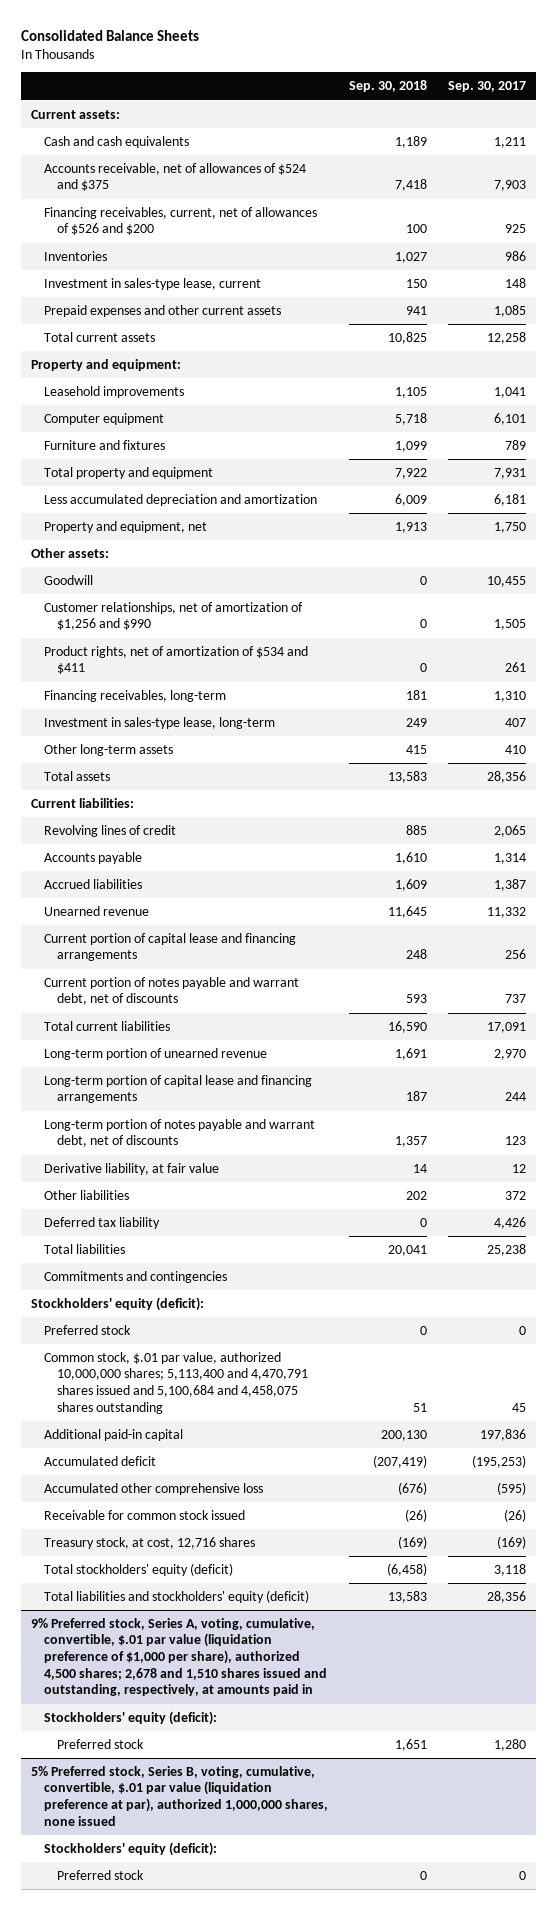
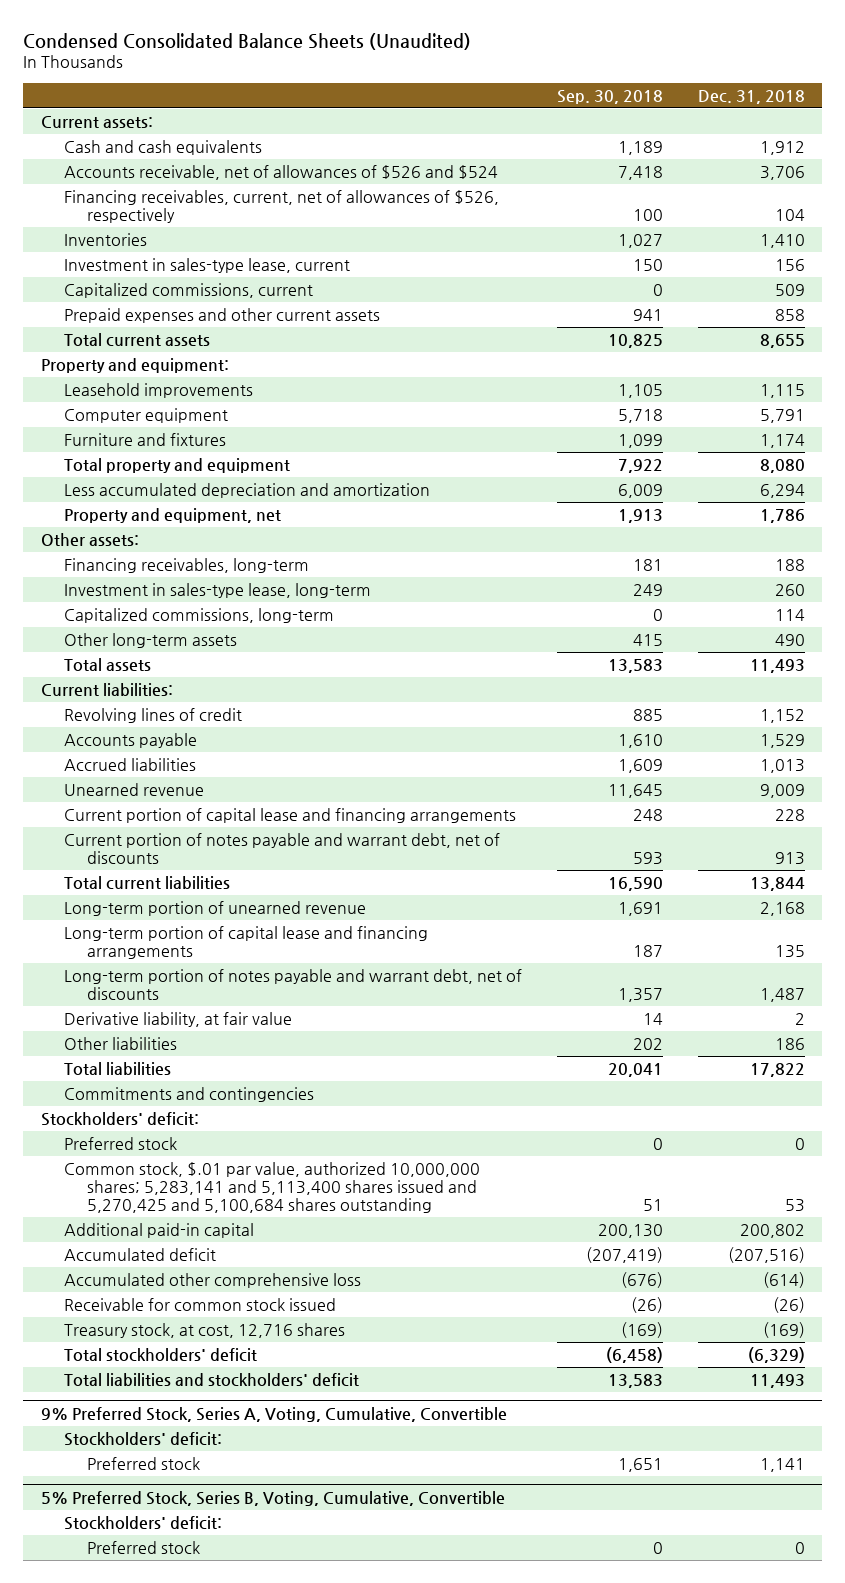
- Consolidated Balance Sheets
+ Condensed Consolidated Balance Sheets (Unaudited)
- | Sep. 30, 2018 | Sep. 30, 2017
+ | Sep. 30, 2018 | Dec. 31, 2018
- Accounts receivable, net of allowances of $524 and $375 | 7,418 | 7,903
- Financing receivables, current, net of allowances of $526 and $200 | 100 | 925
+ Accounts receivable, net of allowances of $526 and $524 | 7,418 | 3,706
+ Financing receivables, current, net of allowances of $526, respectively | 100 | 104
+ Capitalized commissions, current | 0 | 509
- Goodwill | 0 | 10,455
- Customer relationships, net of amortization of $1,256 and $990 | 0 | 1,505
- Product rights, net of amortization of $534 and $411 | 0 | 261
+ Capitalized commissions, long-term | 0 | 114
- Deferred tax liability | 0 | 4,426
- Stockholders' equity (deficit):
+ Stockholders' deficit:
- Common stock, $.01 par value, authorized 10,000,000 shares; 5,113,400 and 4,470,791 shares issued and 5,100,684 and 4,458,075 shares outstanding | 51 | 45
+ Common stock, $.01 par value, authorized 10,000,000 shares; 5,283,141 and 5,113,400 shares issued and 5,270,425 and 5,100,684 shares outstanding | 51 | 53
- Total stockholders' equity (deficit) | (6,458) | 3,118
- Total liabilities and stockholders' equity (deficit) | 13,583 | 28,356
- 9% Preferred stock, Series A, voting, cumulative, convertible, $.01 par value (liquidation preference of $1,000 per share), authorized 4,500 shares; 2,678 and 1,510 shares issued and outstanding, respectively, at amounts paid in
- Stockholders' equity (deficit):
+ Total stockholders' deficit | (6,458) | (6,329)
+ Total liabilities and stockholders' deficit | 13,583 | 11,493
+ 9% Preferred Stock, Series A, Voting, Cumulative, Convertible
+ Stockholders' deficit:
- 5% Preferred stock, Series B, voting, cumulative, convertible, $.01 par value (liquidation preference at par), authorized 1,000,000 shares, none issued
- Stockholders' equity (deficit):
+ 5% Preferred Stock, Series B, Voting, Cumulative, Convertible
+ Stockholders' deficit:

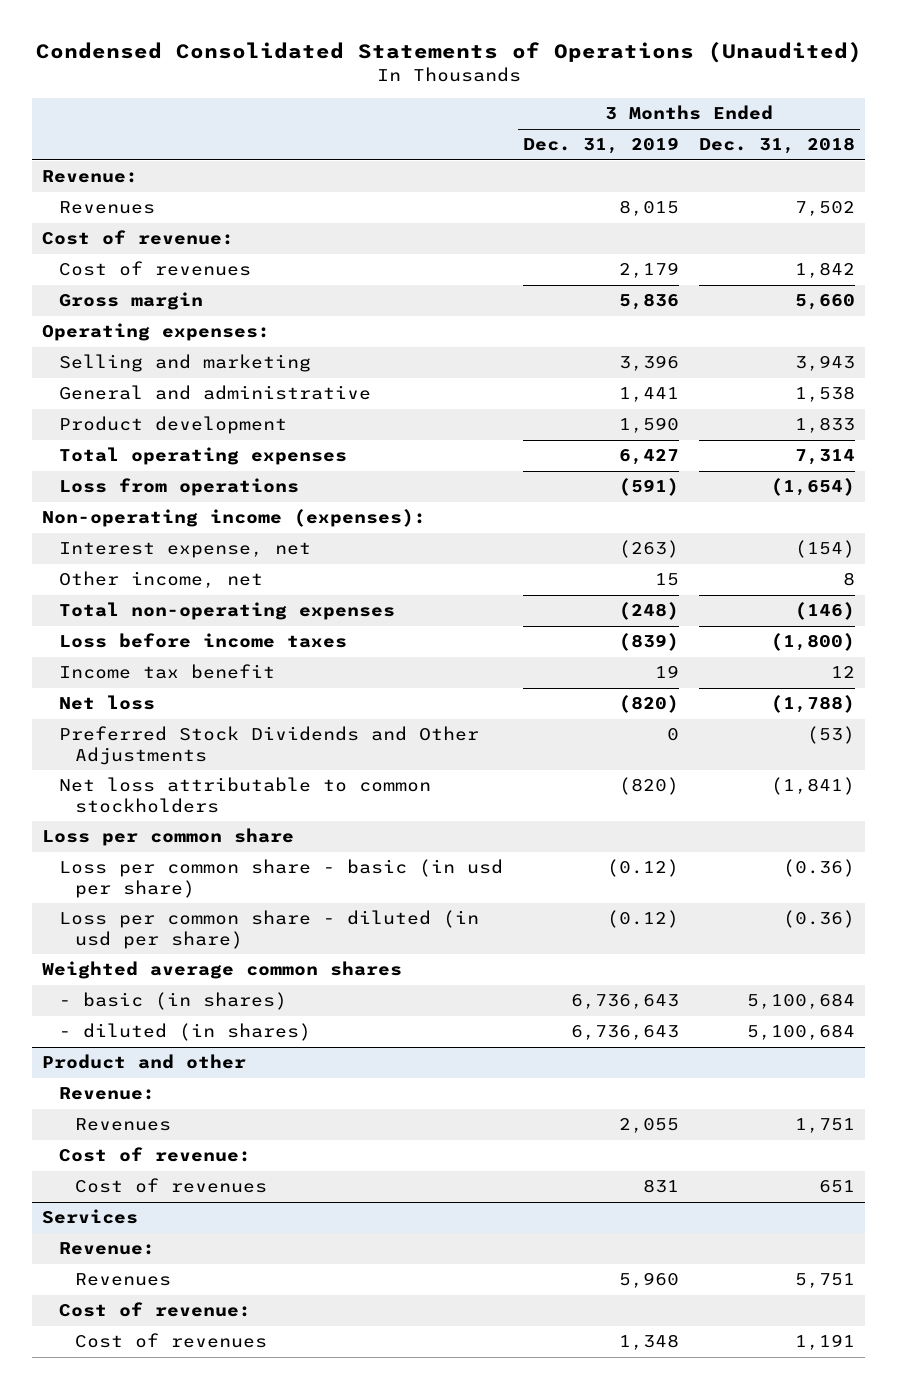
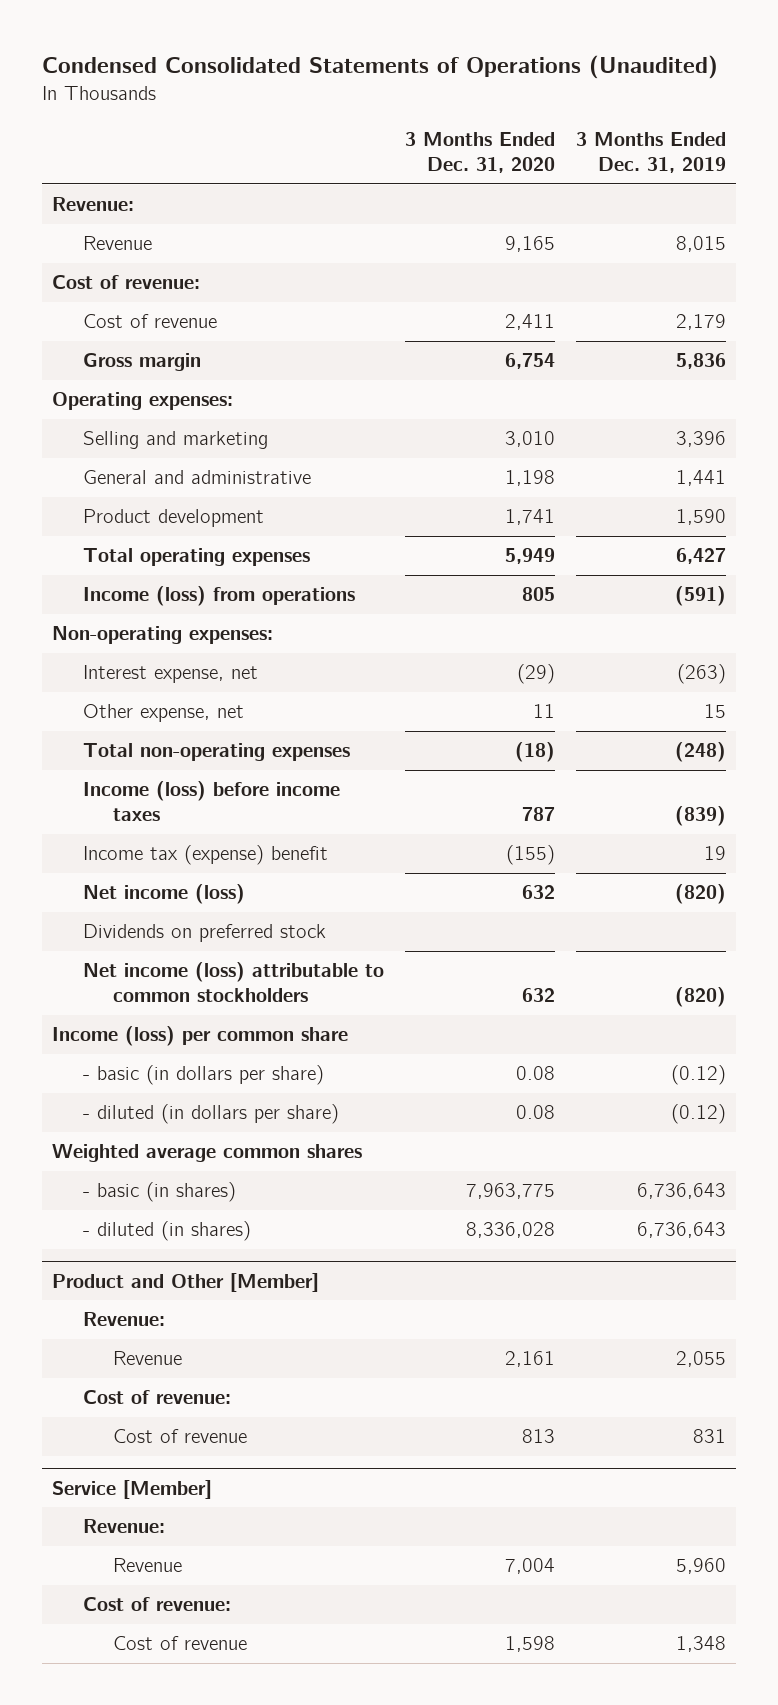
- | 3 Months Ended Dec. 31, 2019 | 3 Months Ended Dec. 31, 2018
+ | 3 Months Ended Dec. 31, 2020 | 3 Months Ended Dec. 31, 2019
- Revenues | 8,015 | 7,502
+ Revenue | 9,165 | 8,015
- Cost of revenues | 2,179 | 1,842
+ Cost of revenue | 2,411 | 2,179
- Loss from operations | (591) | (1,654)
- Non-operating income (expenses):
+ Income (loss) from operations | 805 | (591)
+ Non-operating expenses:
- Other income, net | 15 | 8
+ Other expense, net | 11 | 15
- Loss before income taxes | (839) | (1,800)
- Income tax benefit | 19 | 12
- Net loss | (820) | (1,788)
- Preferred Stock Dividends and Other Adjustments | 0 | (53)
- Net loss attributable to common stockholders | (820) | (1,841)
- Loss per common share
- Loss per common share - basic (in usd per share) | (0.12) | (0.36)
- Loss per common share - diluted (in usd per share) | (0.12) | (0.36)
+ Income (loss) before income taxes | 787 | (839)
+ Income tax (expense) benefit | (155) | 19
+ Net income (loss) | 632 | (820)
+ Dividends on preferred stock
+ Net income (loss) attributable to common stockholders | 632 | (820)
+ Income (loss) per common share
+ - basic (in dollars per share) | 0.08 | (0.12)
+ - diluted (in dollars per share) | 0.08 | (0.12)
- Product and other
+ Product and Other [Member]
- Revenues | 2,055 | 1,751
+ Revenue | 2,161 | 2,055
- Cost of revenues | 831 | 651
- Services
+ Cost of revenue | 813 | 831
+ Service [Member]
- Revenues | 5,960 | 5,751
+ Revenue | 7,004 | 5,960
- Cost of revenues | 1,348 | 1,191
+ Cost of revenue | 1,598 | 1,348

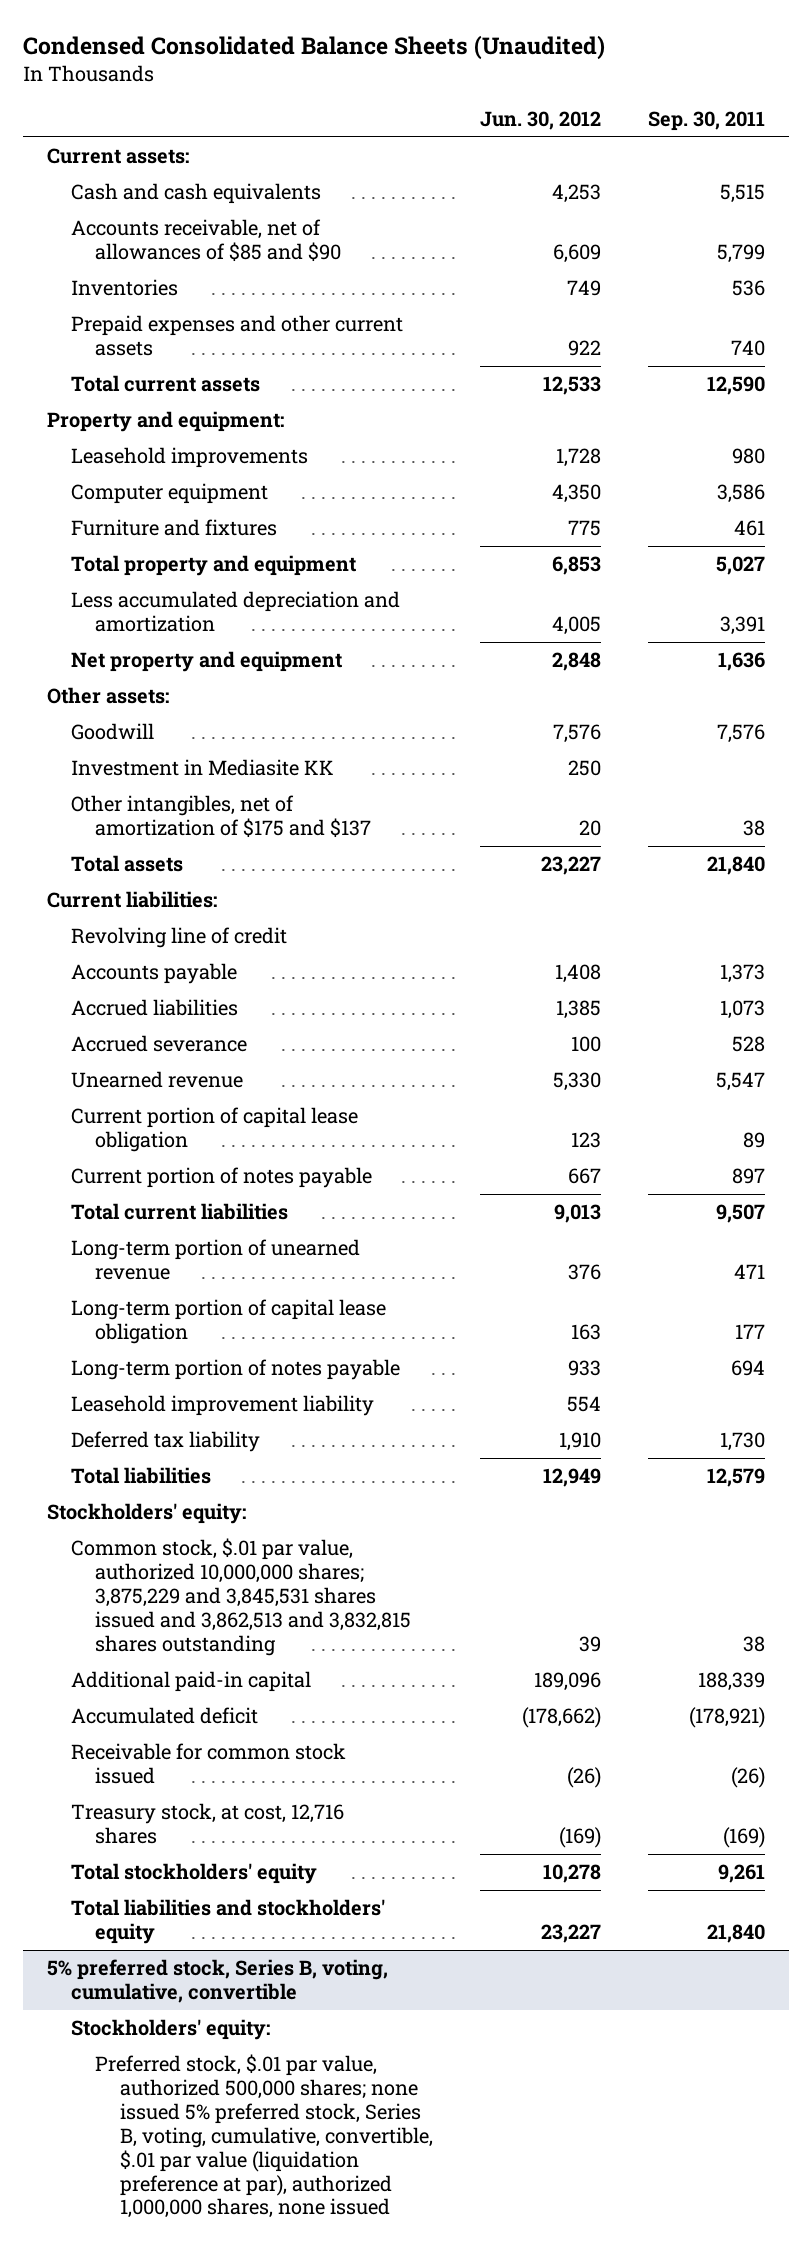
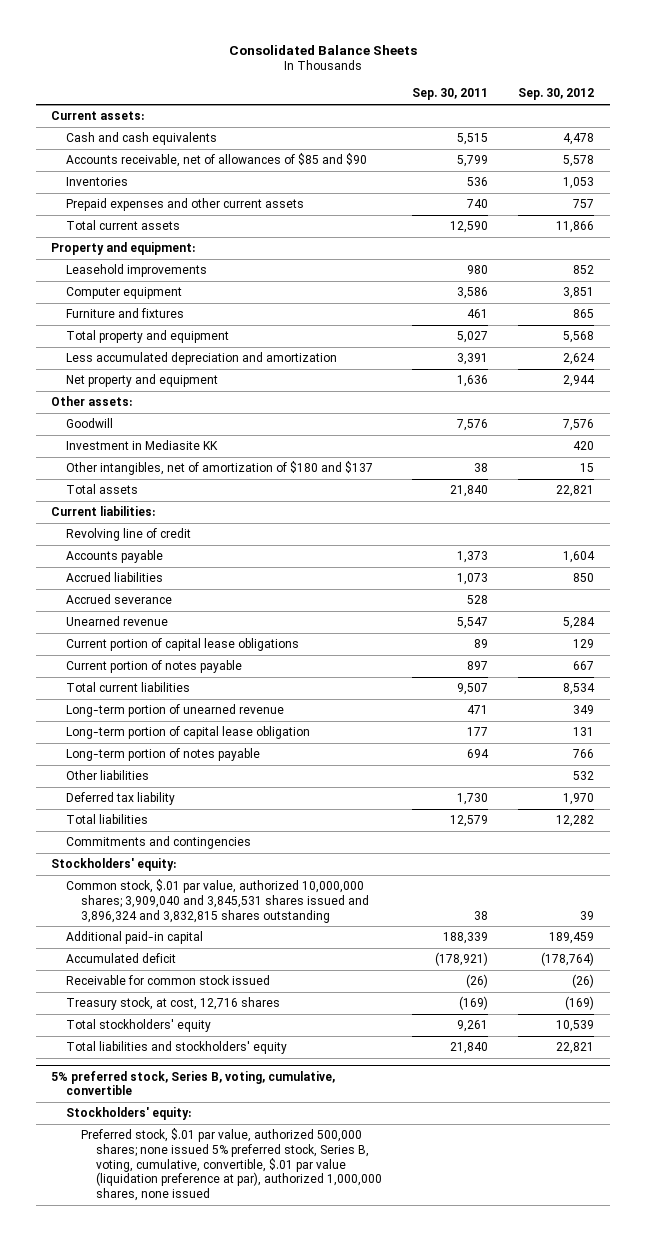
- Condensed Consolidated Balance Sheets (Unaudited)
+ Consolidated Balance Sheets
- | Jun. 30, 2012 | Sep. 30, 2011
+ | Sep. 30, 2011 | Sep. 30, 2012
- Other intangibles, net of amortization of $175 and $137 | 20 | 38
+ Other intangibles, net of amortization of $180 and $137 | 38 | 15
- Current portion of capital lease obligation | 123 | 89
+ Current portion of capital lease obligations | 89 | 129
- Leasehold improvement liability | 554 |
+ Other liabilities | | 532
+ Commitments and contingencies
- Common stock, $.01 par value, authorized 10,000,000 shares; 3,875,229 and 3,845,531 shares issued and 3,862,513 and 3,832,815 shares outstanding | 39 | 38
+ Common stock, $.01 par value, authorized 10,000,000 shares; 3,909,040 and 3,845,531 shares issued and 3,896,324 and 3,832,815 shares outstanding | 38 | 39

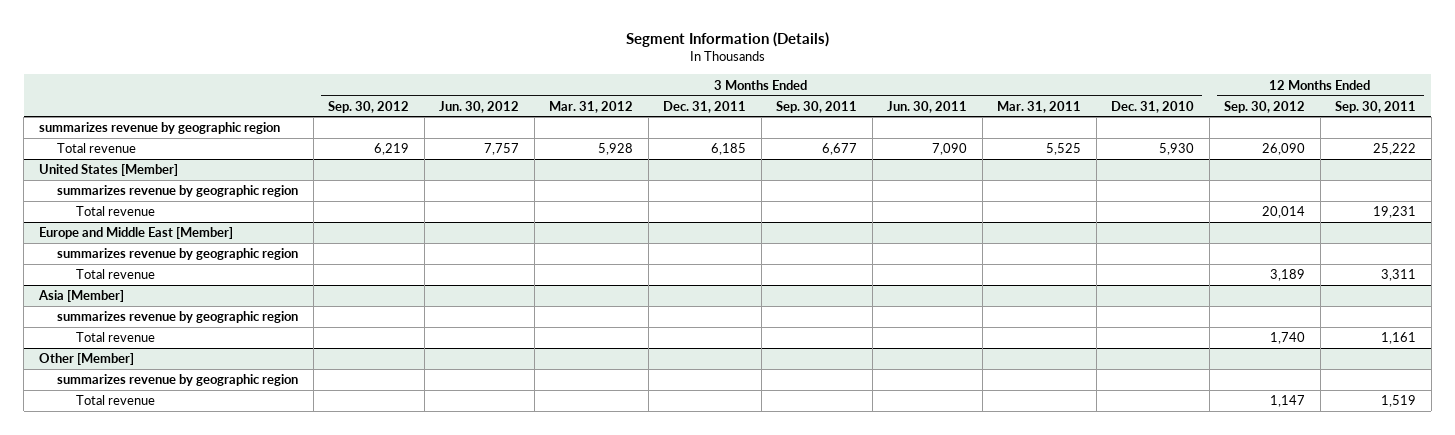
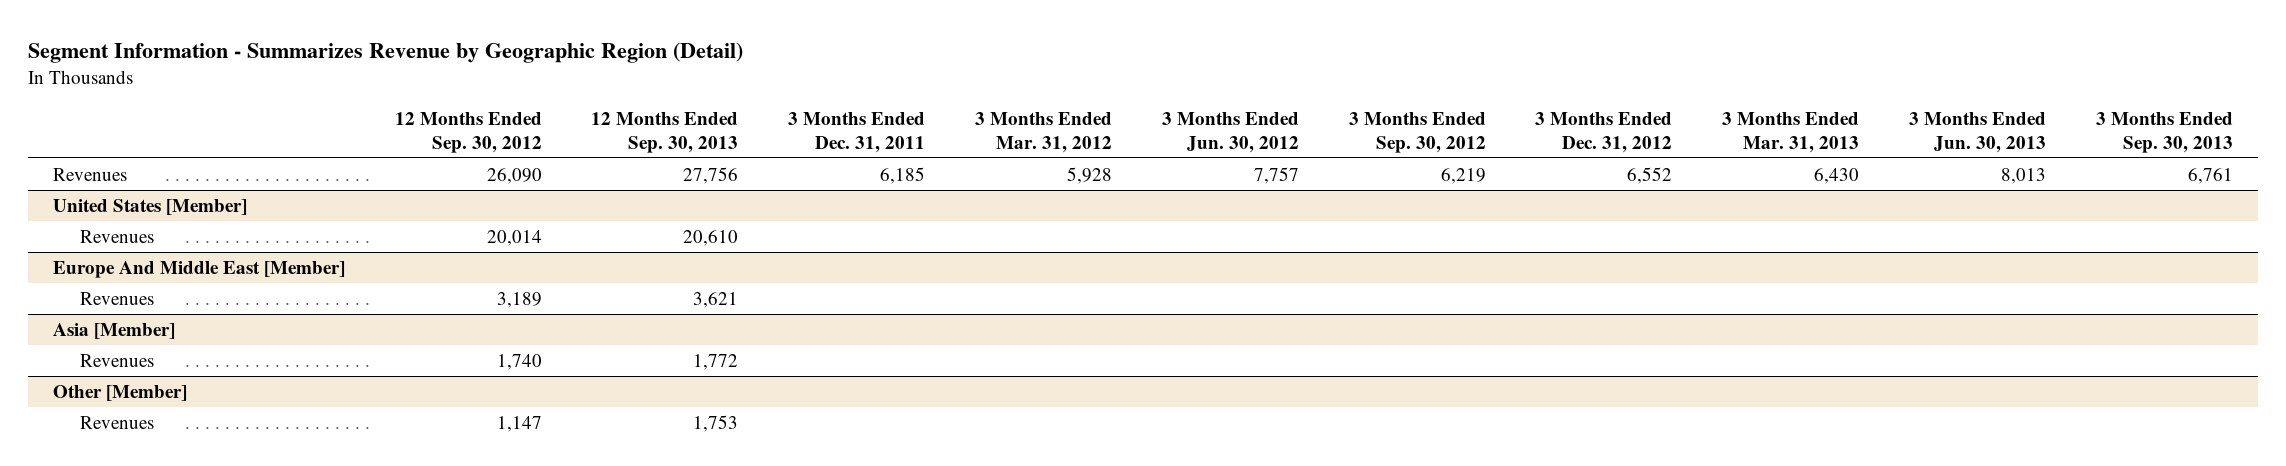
- Segment Information (Details)
+ Segment Information - Summarizes Revenue by Geographic Region (Detail)
- | 3 Months Ended Sep. 30, 2012 | 3 Months Ended Jun. 30, 2012 | 3 Months Ended Mar. 31, 2012 | 3 Months Ended Dec. 31, 2011 | 3 Months Ended Sep. 30, 2011 | 3 Months Ended Jun. 30, 2011 | 3 Months Ended Mar. 31, 2011 | 3 Months Ended Dec. 31, 2010 | 12 Months Ended Sep. 30, 2012 | 12 Months Ended Sep. 30, 2011
+ | 12 Months Ended Sep. 30, 2012 | 12 Months Ended Sep. 30, 2013 | 3 Months Ended Dec. 31, 2011 | 3 Months Ended Mar. 31, 2012 | 3 Months Ended Jun. 30, 2012 | 3 Months Ended Sep. 30, 2012 | 3 Months Ended Dec. 31, 2012 | 3 Months Ended Mar. 31, 2013 | 3 Months Ended Jun. 30, 2013 | 3 Months Ended Sep. 30, 2013
- summarizes revenue by geographic region
- Total revenue | 6,219 | 7,757 | 5,928 | 6,185 | 6,677 | 7,090 | 5,525 | 5,930 | 26,090 | 25,222
+ Revenues | 26,090 | 27,756 | 6,185 | 5,928 | 7,757 | 6,219 | 6,552 | 6,430 | 8,013 | 6,761
@ United States [Member]
- summarizes revenue by geographic region
- Total revenue | | | | | | | | | 20,014 | 19,231
- Europe and Middle East [Member]
- summarizes revenue by geographic region
- Total revenue | | | | | | | | | 3,189 | 3,311
@ United States [Member]
+ Revenues | 20,014 | 20,610 | | | | | | | |
+ Europe And Middle East [Member]
+ Revenues | 3,189 | 3,621 | | | | | | | |
@ Asia [Member]
- summarizes revenue by geographic region
- Total revenue | | | | | | | | | 1,740 | 1,161
+ Revenues | 1,740 | 1,772 | | | | | | | |
@ Other [Member]
- summarizes revenue by geographic region
- Total revenue | | | | | | | | | 1,147 | 1,519
+ Revenues | 1,147 | 1,753 | | | | | | | |

